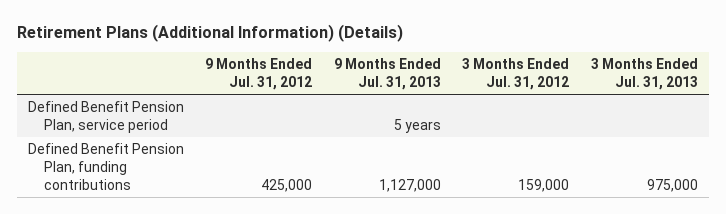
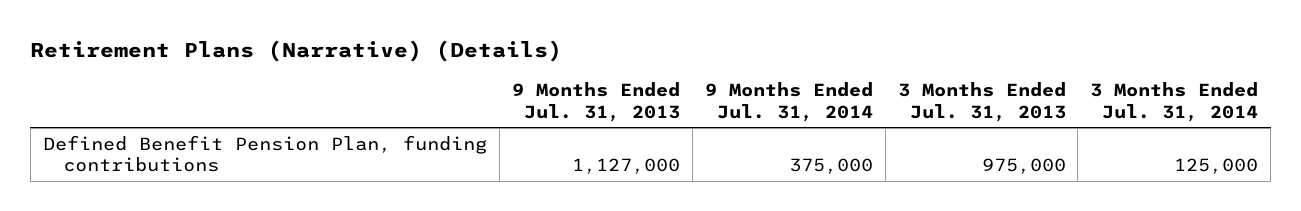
- Retirement Plans (Additional Information) (Details)
+ Retirement Plans (Narrative) (Details)
- | 9 Months Ended Jul. 31, 2012 | 9 Months Ended Jul. 31, 2013 | 3 Months Ended Jul. 31, 2012 | 3 Months Ended Jul. 31, 2013
+ | 9 Months Ended Jul. 31, 2013 | 9 Months Ended Jul. 31, 2014 | 3 Months Ended Jul. 31, 2013 | 3 Months Ended Jul. 31, 2014
- Defined Benefit Pension Plan, service period | | 5 years | |

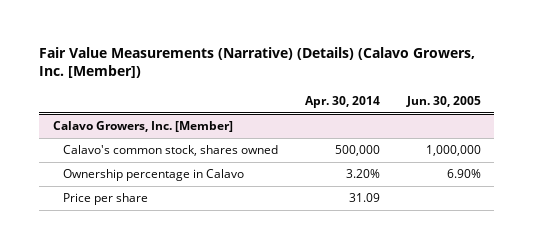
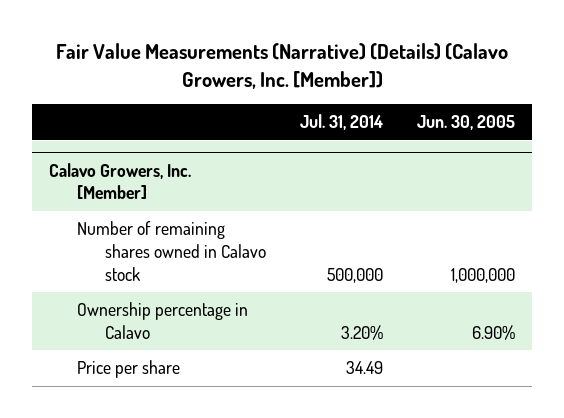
- | Apr. 30, 2014 | Jun. 30, 2005
+ | Jul. 31, 2014 | Jun. 30, 2005
@ Calavo Growers, Inc. [Member]
- Calavo's common stock, shares owned | 500,000 | 1,000,000
+ Number of remaining shares owned in Calavo stock | 500,000 | 1,000,000

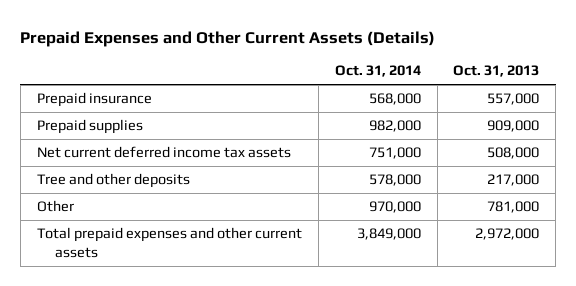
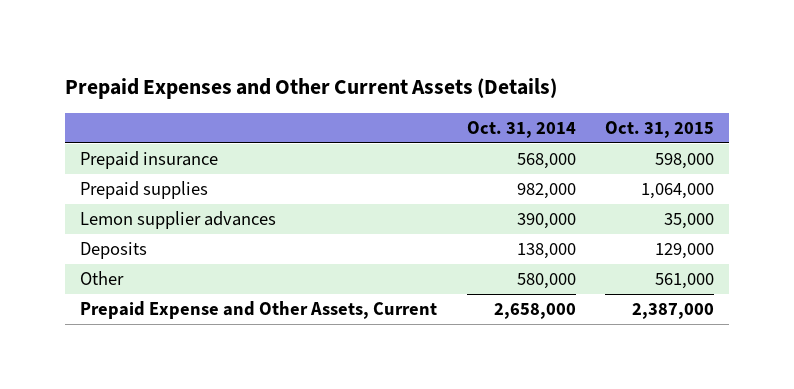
- | Oct. 31, 2014 | Oct. 31, 2013
+ | Oct. 31, 2014 | Oct. 31, 2015
- Net current deferred income tax assets | 751,000 | 508,000
- Tree and other deposits | 578,000 | 217,000
- Other | 970,000 | 781,000
- Total prepaid expenses and other current assets | 3,849,000 | 2,972,000
+ Lemon supplier advances | 390,000 | 35,000
+ Deposits | 138,000 | 129,000
+ Other | 580,000 | 561,000
+ Prepaid Expense and Other Assets, Current | 2,658,000 | 2,387,000

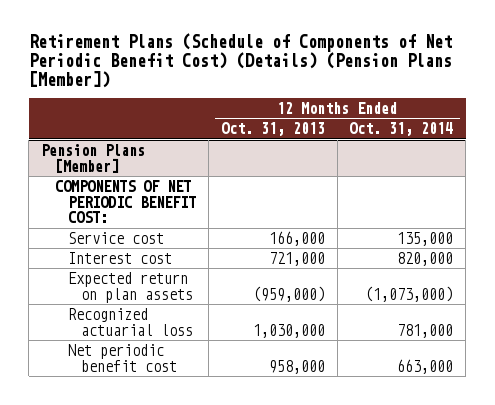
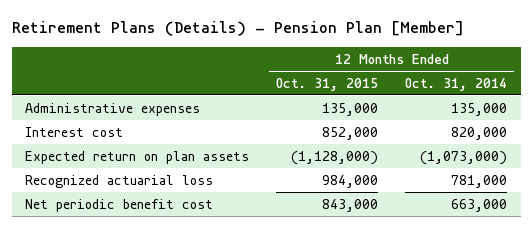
- Retirement Plans (Schedule of Components of Net Periodic Benefit Cost) (Details) (Pension Plans [Member])
+ Retirement Plans (Details) - Pension Plan [Member]
- | 12 Months Ended Oct. 31, 2013 | 12 Months Ended Oct. 31, 2014
+ | 12 Months Ended Oct. 31, 2015 | 12 Months Ended Oct. 31, 2014
- Pension Plans [Member]
- COMPONENTS OF NET PERIODIC BENEFIT COST:
- Service cost | 166,000 | 135,000
+ Administrative expenses | 135,000 | 135,000

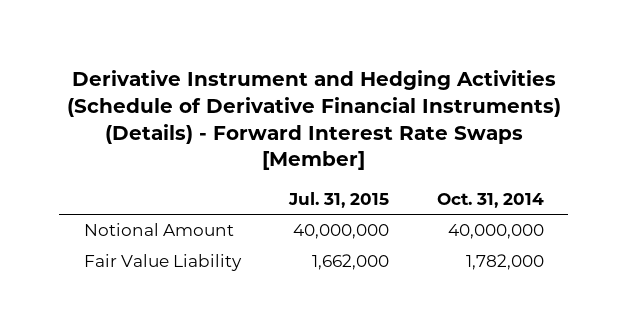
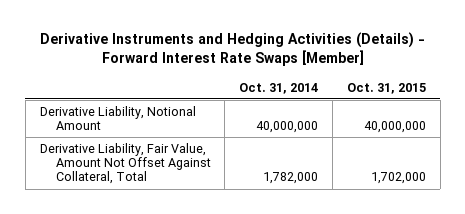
- Derivative Instrument and Hedging Activities (Schedule of Derivative Financial Instruments) (Details) - Forward Interest Rate Swaps [Member]
+ Derivative Instruments and Hedging Activities (Details) - Forward Interest Rate Swaps [Member]
- | Jul. 31, 2015 | Oct. 31, 2014
+ | Oct. 31, 2014 | Oct. 31, 2015
- Notional Amount | 40,000,000 | 40,000,000
- Fair Value Liability | 1,662,000 | 1,782,000
+ Derivative Liability, Notional Amount | 40,000,000 | 40,000,000
+ Derivative Liability, Fair Value, Amount Not Offset Against Collateral, Total | 1,782,000 | 1,702,000

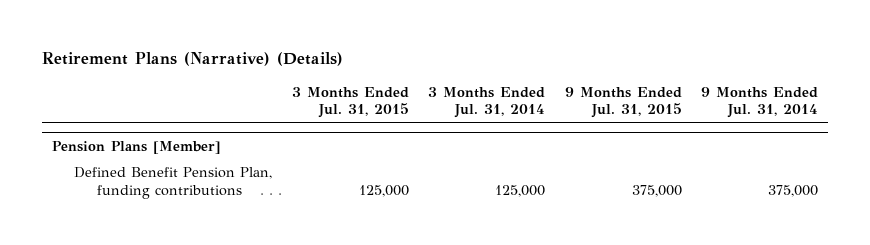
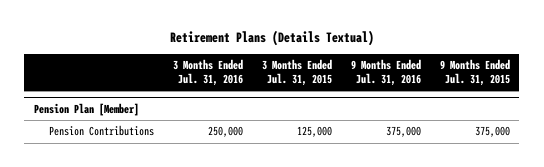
- Retirement Plans (Narrative) (Details)
+ Retirement Plans (Details Textual)
- | 3 Months Ended Jul. 31, 2015 | 3 Months Ended Jul. 31, 2014 | 9 Months Ended Jul. 31, 2015 | 9 Months Ended Jul. 31, 2014
+ | 3 Months Ended Jul. 31, 2016 | 3 Months Ended Jul. 31, 2015 | 9 Months Ended Jul. 31, 2016 | 9 Months Ended Jul. 31, 2015
- Pension Plans [Member]
- Defined Benefit Pension Plan, funding contributions | 125,000 | 125,000 | 375,000 | 375,000
+ Pension Plan [Member]
+ Pension Contributions | 250,000 | 125,000 | 375,000 | 375,000

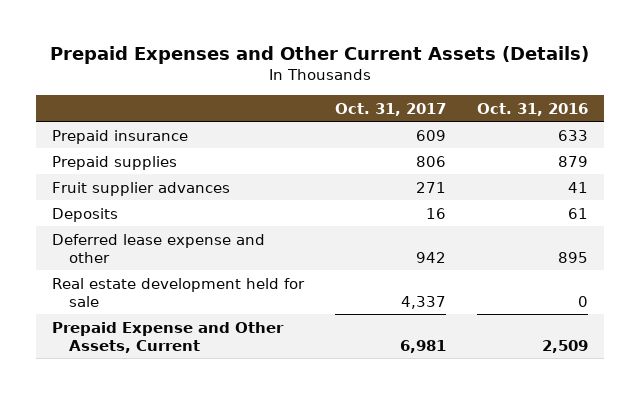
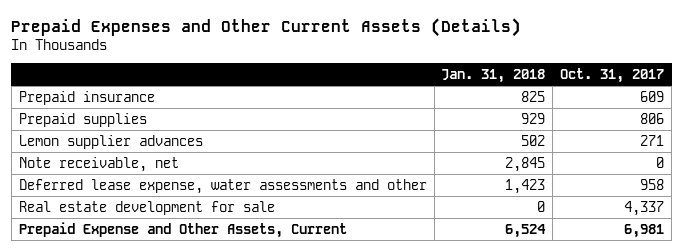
- | Oct. 31, 2017 | Oct. 31, 2016
+ | Jan. 31, 2018 | Oct. 31, 2017
- Fruit supplier advances | 271 | 41
- Deposits | 16 | 61
- Deferred lease expense and other | 942 | 895
- Real estate development held for sale | 4,337 | 0
+ Lemon supplier advances | 502 | 271
+ Note receivable, net | 2,845 | 0
+ Deferred lease expense, water assessments and other | 1,423 | 958
+ Real estate development for sale | 0 | 4,337

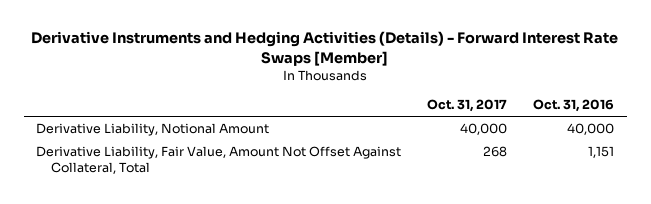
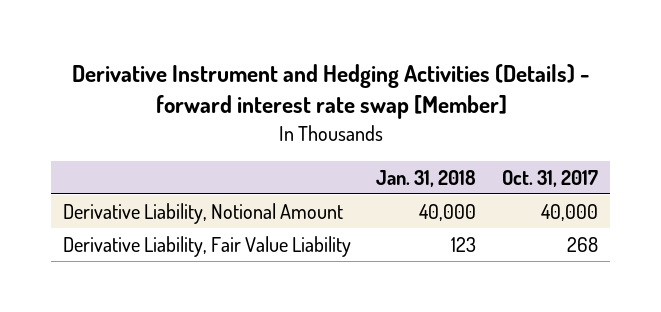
- Derivative Instruments and Hedging Activities (Details) - Forward Interest Rate Swaps [Member]
+ Derivative Instrument and Hedging Activities (Details) - forward interest rate swap [Member]
- | Oct. 31, 2017 | Oct. 31, 2016
+ | Jan. 31, 2018 | Oct. 31, 2017
- Derivative Liability, Fair Value, Amount Not Offset Against Collateral, Total | 268 | 1,151
+ Derivative Liability, Fair Value Liability | 123 | 268

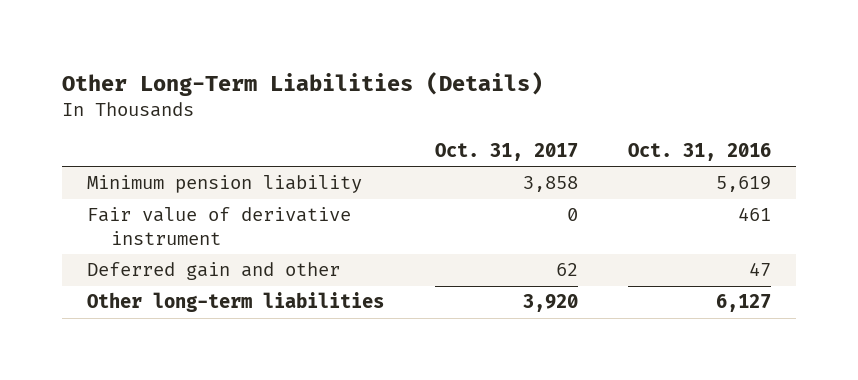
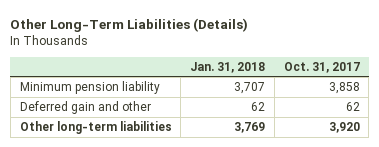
- | Oct. 31, 2017 | Oct. 31, 2016
+ | Jan. 31, 2018 | Oct. 31, 2017
- Fair value of derivative instrument | 0 | 461

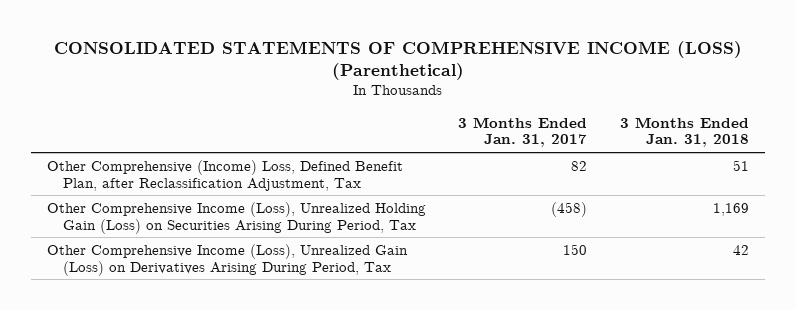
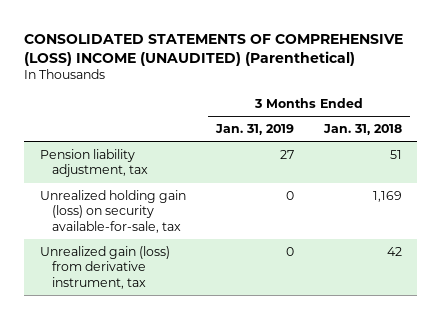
- CONSOLIDATED STATEMENTS OF COMPREHENSIVE INCOME (LOSS) (Parenthetical)
+ CONSOLIDATED STATEMENTS OF COMPREHENSIVE (LOSS) INCOME (UNAUDITED) (Parenthetical)
- | 3 Months Ended Jan. 31, 2017 | 3 Months Ended Jan. 31, 2018
+ | 3 Months Ended Jan. 31, 2019 | 3 Months Ended Jan. 31, 2018
- Other Comprehensive (Income) Loss, Defined Benefit Plan, after Reclassification Adjustment, Tax | 82 | 51
- Other Comprehensive Income (Loss), Unrealized Holding Gain (Loss) on Securities Arising During Period, Tax | (458) | 1,169
- Other Comprehensive Income (Loss), Unrealized Gain (Loss) on Derivatives Arising During Period, Tax | 150 | 42
+ Pension liability adjustment, tax | 27 | 51
+ Unrealized holding gain (loss) on security available-for-sale, tax | 0 | 1,169
+ Unrealized gain (loss) from derivative instrument, tax | 0 | 42

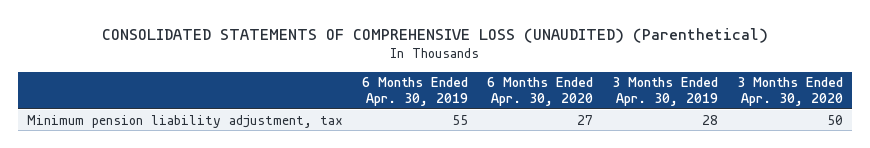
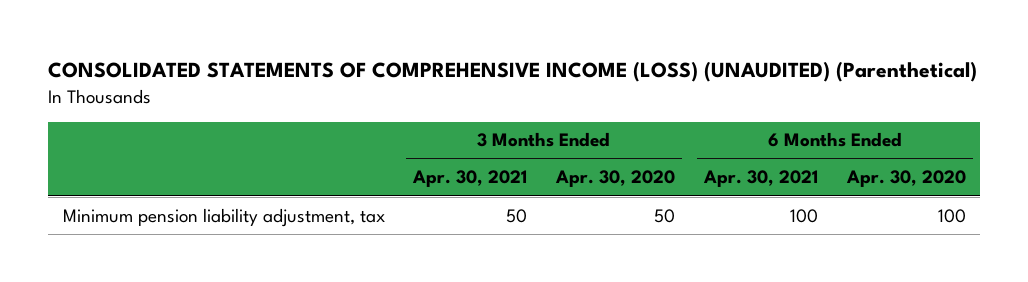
- CONSOLIDATED STATEMENTS OF COMPREHENSIVE LOSS (UNAUDITED) (Parenthetical)
+ CONSOLIDATED STATEMENTS OF COMPREHENSIVE INCOME (LOSS) (UNAUDITED) (Parenthetical)
- | 6 Months Ended Apr. 30, 2019 | 6 Months Ended Apr. 30, 2020 | 3 Months Ended Apr. 30, 2019 | 3 Months Ended Apr. 30, 2020
+ | 3 Months Ended Apr. 30, 2021 | 3 Months Ended Apr. 30, 2020 | 6 Months Ended Apr. 30, 2021 | 6 Months Ended Apr. 30, 2020
- Minimum pension liability adjustment, tax | 55 | 27 | 28 | 50
+ Minimum pension liability adjustment, tax | 50 | 50 | 100 | 100

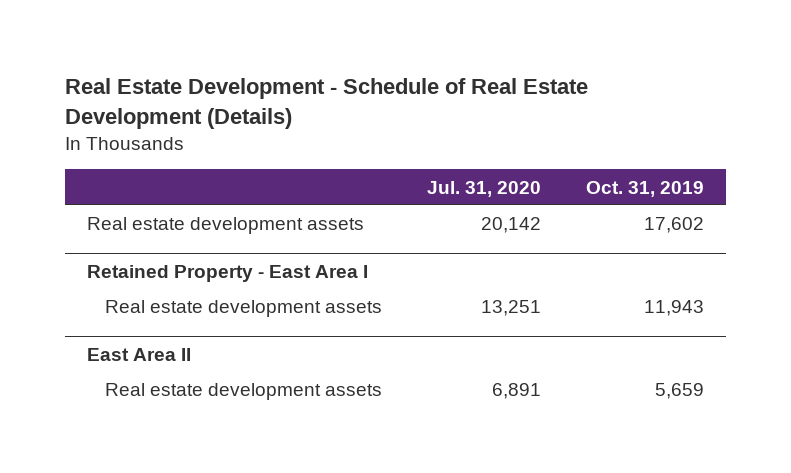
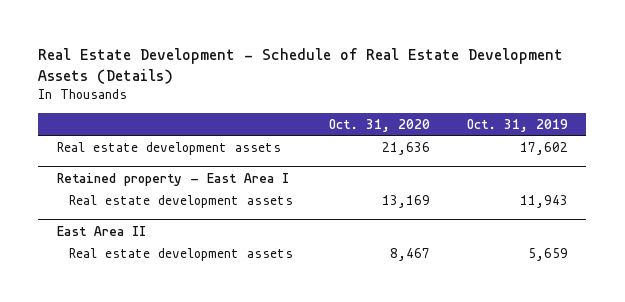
- Real Estate Development - Schedule of Real Estate Development (Details)
+ Real Estate Development - Schedule of Real Estate Development Assets (Details)
- | Jul. 31, 2020 | Oct. 31, 2019
+ | Oct. 31, 2020 | Oct. 31, 2019
- Retained Property - East Area I
+ Retained property - East Area I

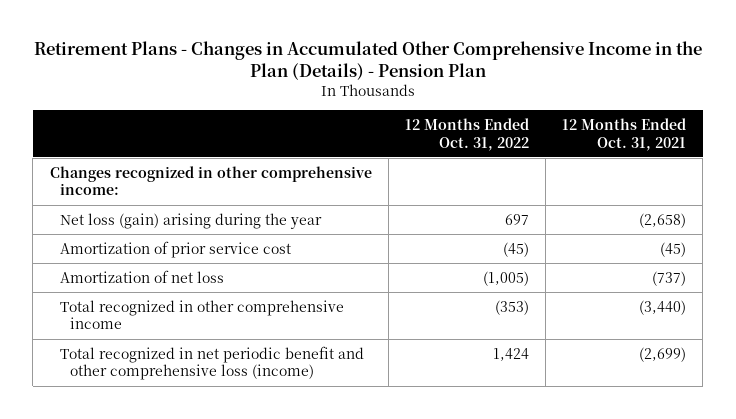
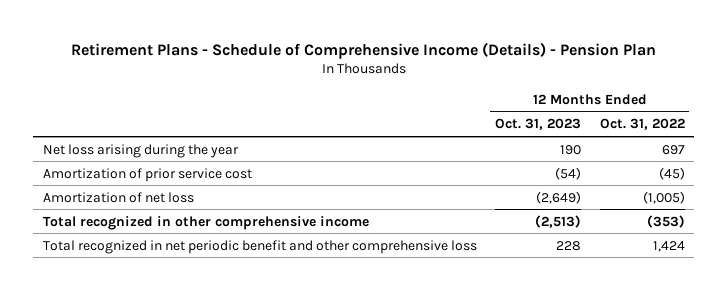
- Retirement Plans - Changes in Accumulated Other Comprehensive Income in the Plan (Details) - Pension Plan
+ Retirement Plans - Schedule of Comprehensive Income (Details) - Pension Plan
- | 12 Months Ended Oct. 31, 2022 | 12 Months Ended Oct. 31, 2021
+ | 12 Months Ended Oct. 31, 2023 | 12 Months Ended Oct. 31, 2022
- Changes recognized in other comprehensive income:
- Net loss (gain) arising during the year | 697 | (2,658)
+ Net loss arising during the year | 190 | 697
- Total recognized in net periodic benefit and other comprehensive loss (income) | 1,424 | (2,699)
+ Total recognized in net periodic benefit and other comprehensive loss | 228 | 1,424

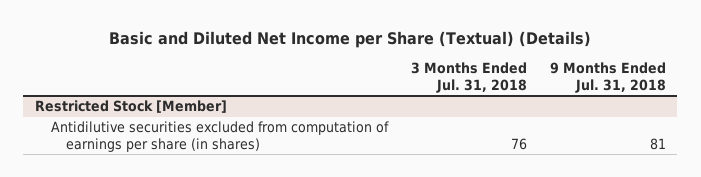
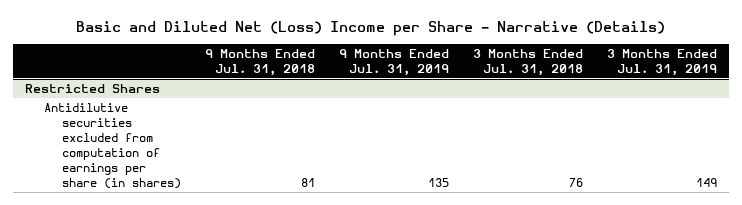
- Basic and Diluted Net Income per Share (Textual) (Details)
+ Basic and Diluted Net (Loss) Income per Share - Narrative (Details)
- | 3 Months Ended Jul. 31, 2018 | 9 Months Ended Jul. 31, 2018
+ | 9 Months Ended Jul. 31, 2018 | 9 Months Ended Jul. 31, 2019 | 3 Months Ended Jul. 31, 2018 | 3 Months Ended Jul. 31, 2019
- Restricted Stock [Member]
+ Restricted Shares

